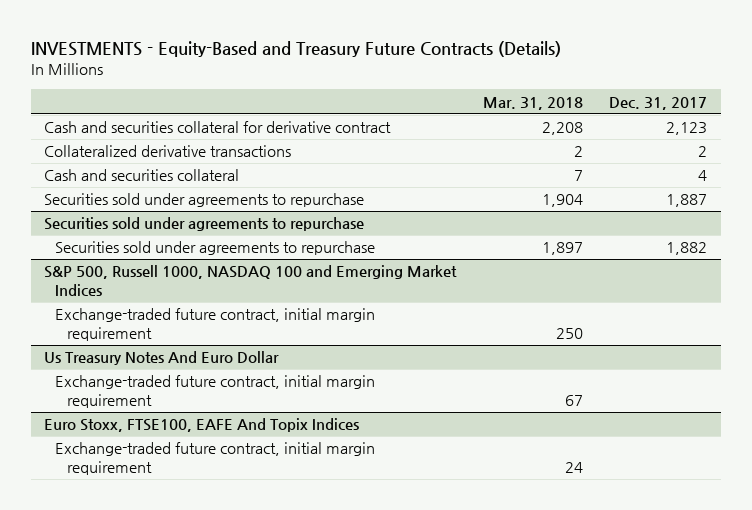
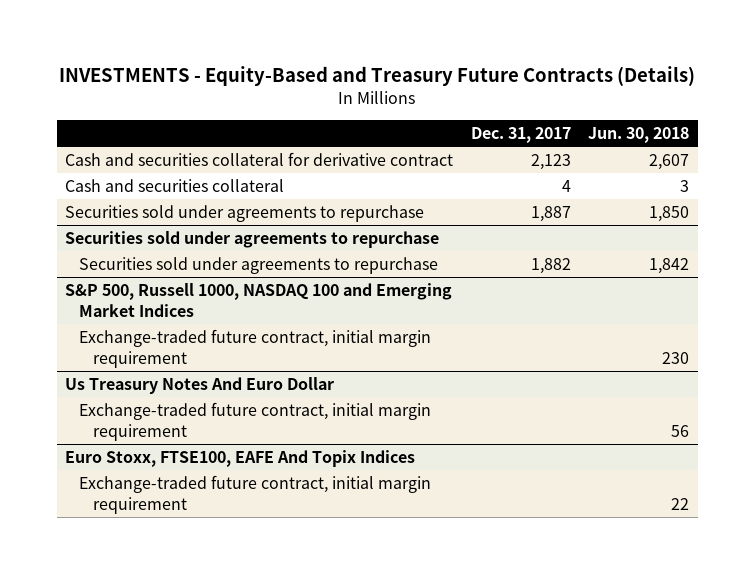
- | Mar. 31, 2018 | Dec. 31, 2017
+ | Dec. 31, 2017 | Jun. 30, 2018
- Collateralized derivative transactions | 2 | 2

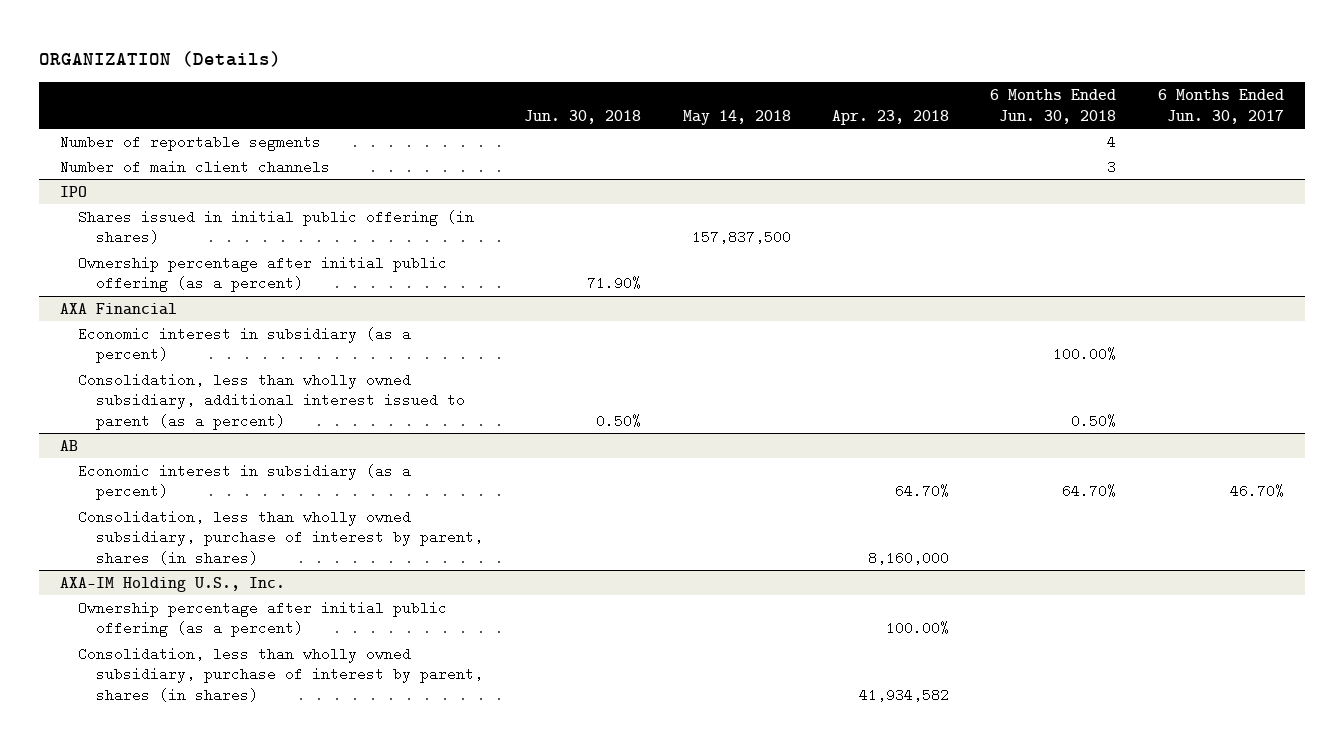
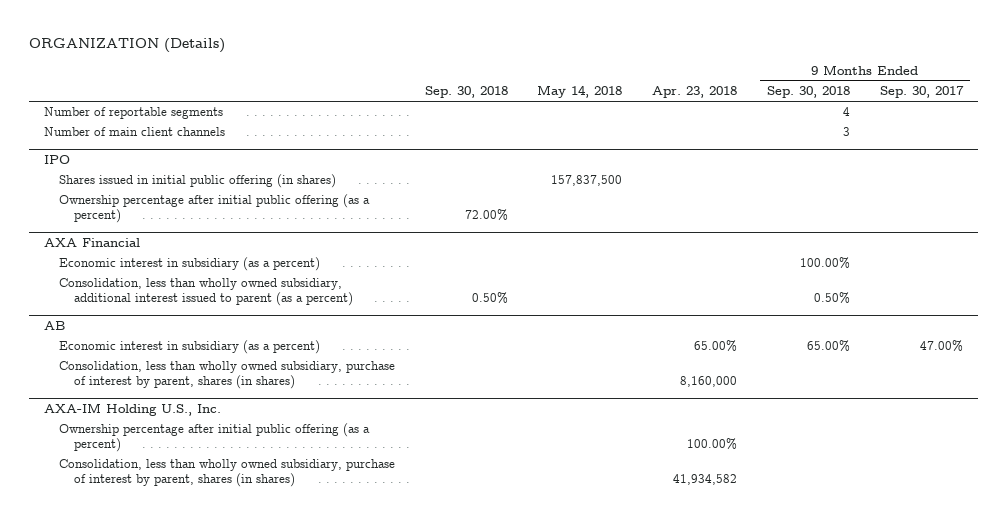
- | Jun. 30, 2018 | May 14, 2018 | Apr. 23, 2018 | 6 Months Ended Jun. 30, 2018 | 6 Months Ended Jun. 30, 2017
+ | Sep. 30, 2018 | May 14, 2018 | Apr. 23, 2018 | 9 Months Ended Sep. 30, 2018 | 9 Months Ended Sep. 30, 2017
@ AB
- Economic interest in subsidiary (as a percent) | | | 64.70% | 64.70% | 46.70%
+ Economic interest in subsidiary (as a percent) | | | 65.00% | 65.00% | 47.00%

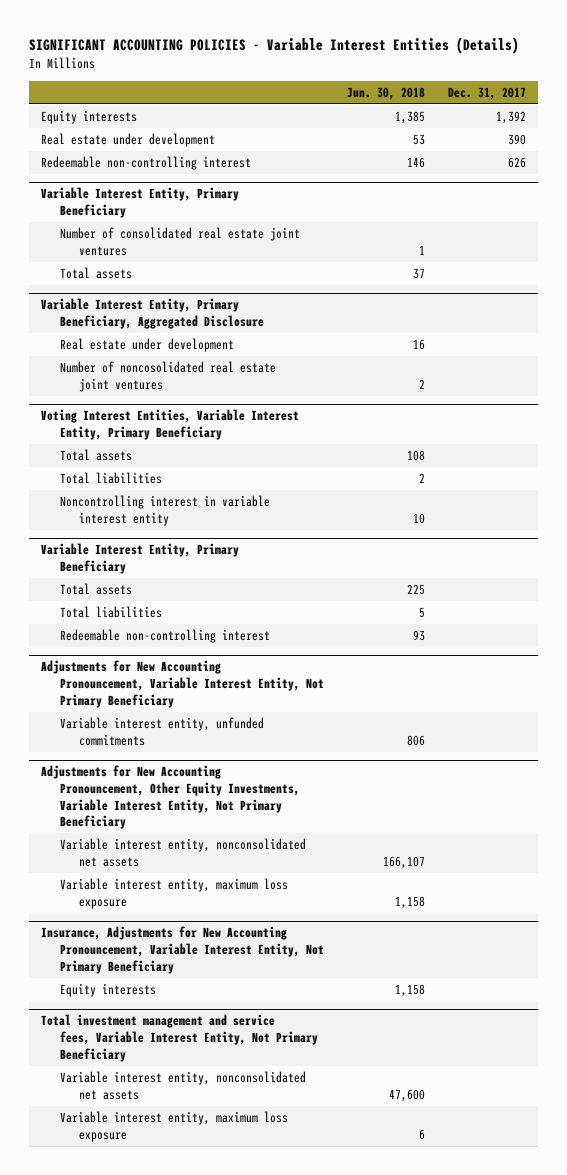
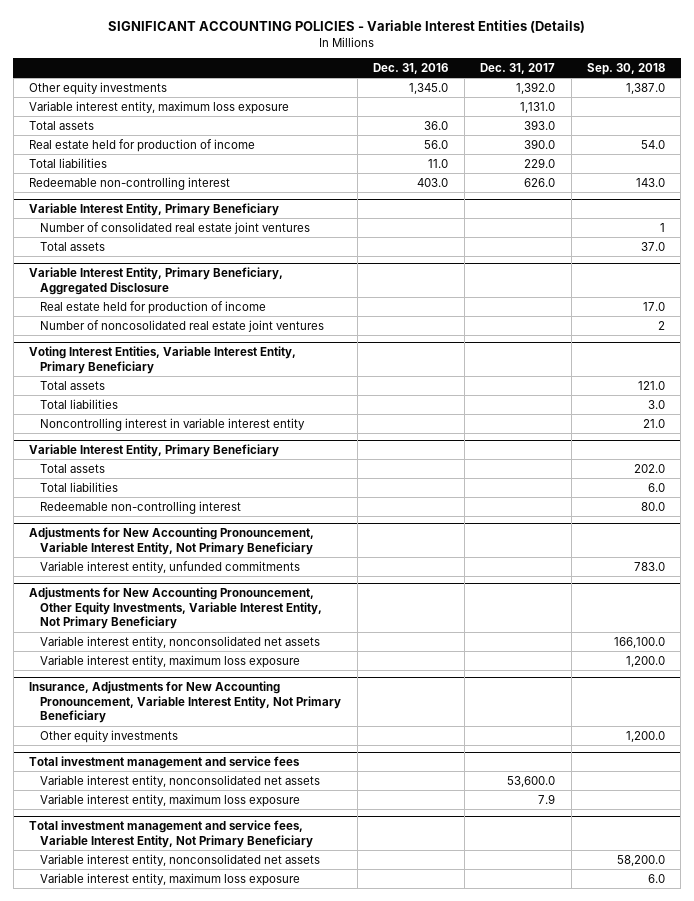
- | Jun. 30, 2018 | Dec. 31, 2017
+ | Dec. 31, 2016 | Dec. 31, 2017 | Sep. 30, 2018
- Equity interests | 1,385 | 1,392
- Real estate under development | 53 | 390
- Redeemable non-controlling interest | 146 | 626
+ Other equity investments | 1,345.0 | 1,392.0 | 1,387.0
+ Variable interest entity, maximum loss exposure | | 1,131.0 |
+ Total assets | 36.0 | 393.0 |
+ Real estate held for production of income | 56.0 | 390.0 | 54.0
+ Total liabilities | 11.0 | 229.0 |
+ Redeemable non-controlling interest | 403.0 | 626.0 | 143.0
@ Variable Interest Entity, Primary Beneficiary, Aggregated Disclosure
- Real estate under development | 16 |
+ Real estate held for production of income | | | 17.0
@ Insurance, Adjustments for New Accounting Pronouncement, Variable Interest Entity, Not Primary Beneficiary
- Equity interests | 1,158 |
+ Other equity investments | | | 1,200.0
+ Total investment management and service fees
+ Variable interest entity, nonconsolidated net assets | | 53,600.0 |
+ Variable interest entity, maximum loss exposure | | 7.9 |

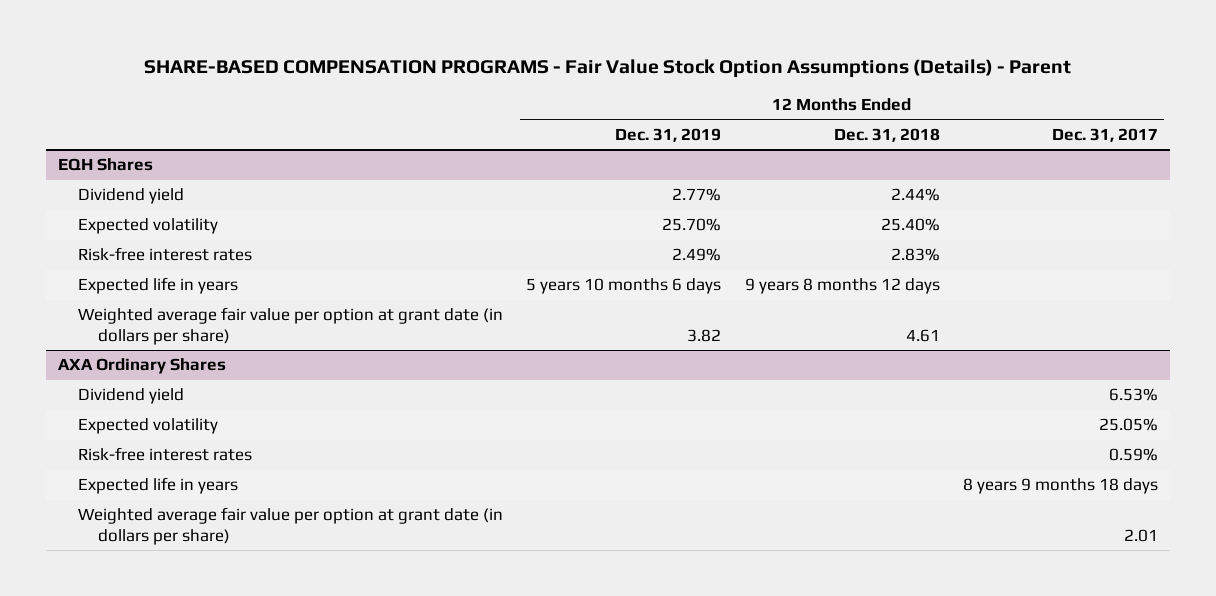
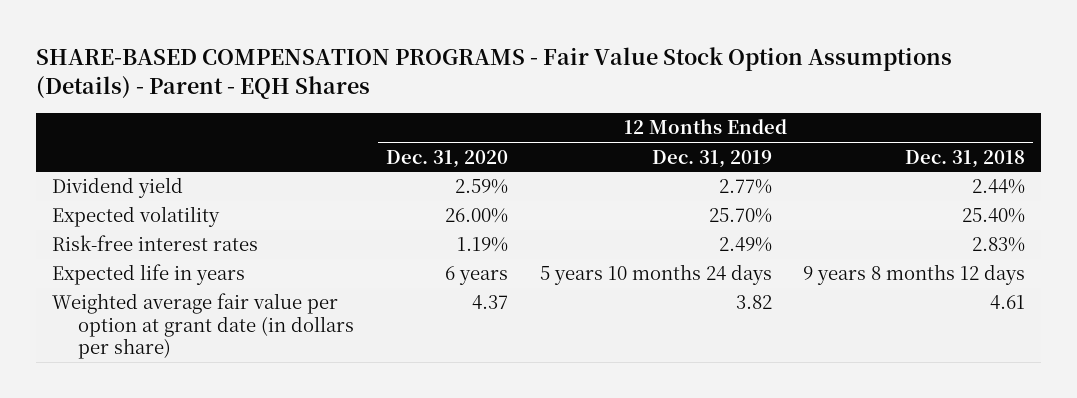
- SHARE-BASED COMPENSATION PROGRAMS - Fair Value Stock Option Assumptions (Details) - Parent
+ SHARE-BASED COMPENSATION PROGRAMS - Fair Value Stock Option Assumptions (Details) - Parent - EQH Shares
- | 12 Months Ended Dec. 31, 2019 | 12 Months Ended Dec. 31, 2018 | 12 Months Ended Dec. 31, 2017
+ | 12 Months Ended Dec. 31, 2020 | 12 Months Ended Dec. 31, 2019 | 12 Months Ended Dec. 31, 2018
- EQH Shares
- Expected life in years | 5 years 10 months 6 days | 9 years 8 months 12 days |
+ Expected life in years | 6 years | 5 years 10 months 24 days | 9 years 8 months 12 days
- AXA Ordinary Shares
- Dividend yield | | | 6.53%
- Expected volatility | | | 25.05%
- Risk-free interest rates | | | 0.59%
- Expected life in years | | | 8 years 9 months 18 days
- Weighted average fair value per option at grant date (in dollars per share) | | | 2.01

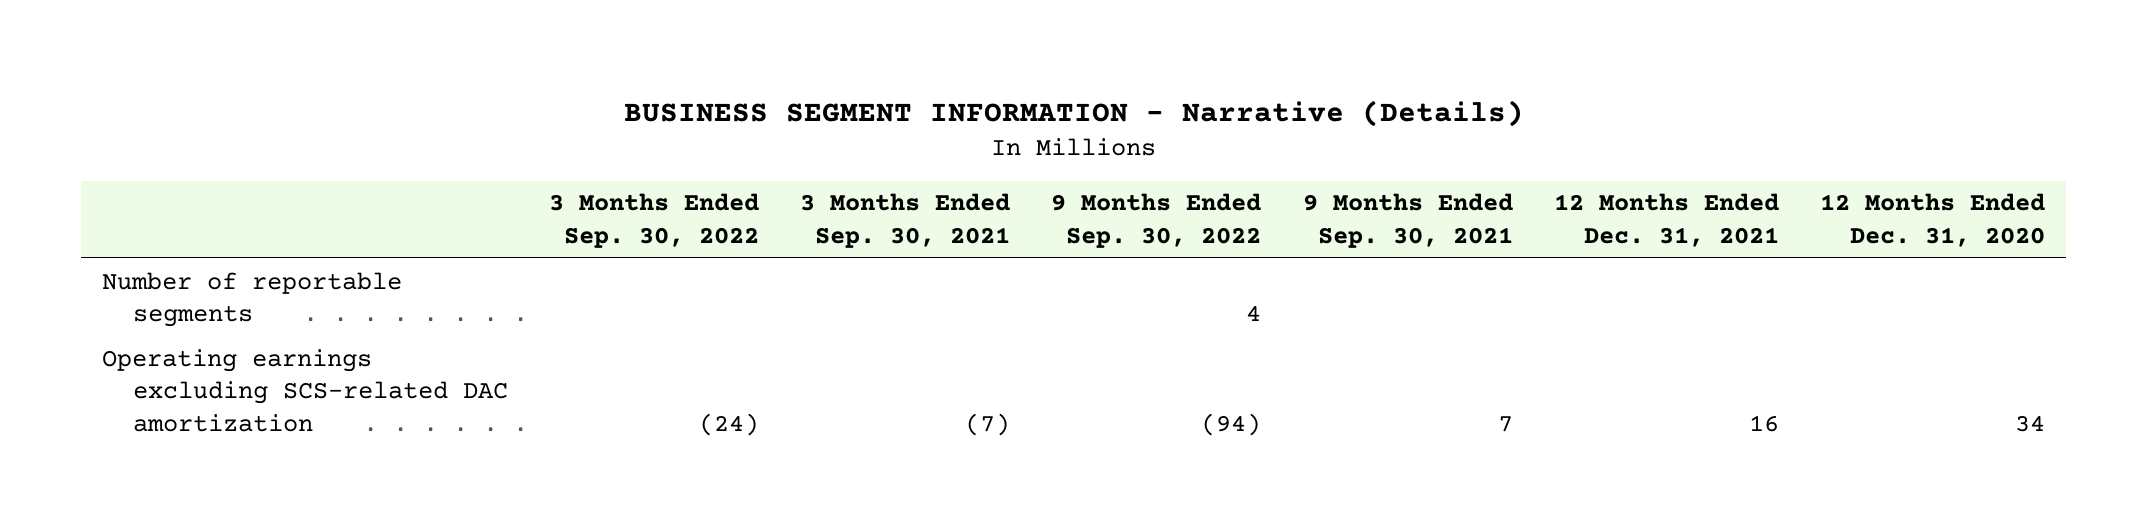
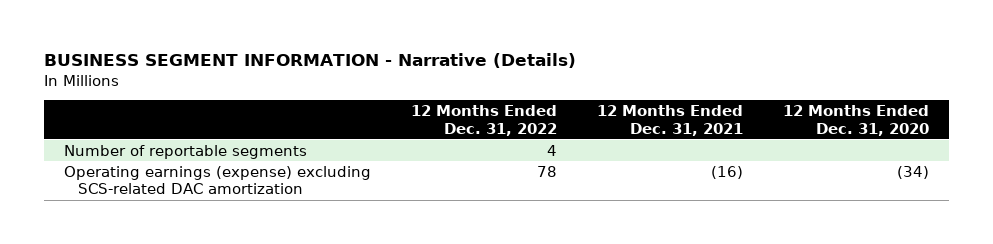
- | 3 Months Ended Sep. 30, 2022 | 3 Months Ended Sep. 30, 2021 | 9 Months Ended Sep. 30, 2022 | 9 Months Ended Sep. 30, 2021 | 12 Months Ended Dec. 31, 2021 | 12 Months Ended Dec. 31, 2020
+ | 12 Months Ended Dec. 31, 2022 | 12 Months Ended Dec. 31, 2021 | 12 Months Ended Dec. 31, 2020
- Operating earnings excluding SCS-related DAC amortization | (24) | (7) | (94) | 7 | 16 | 34
+ Operating earnings (expense) excluding SCS-related DAC amortization | 78 | (16) | (34)

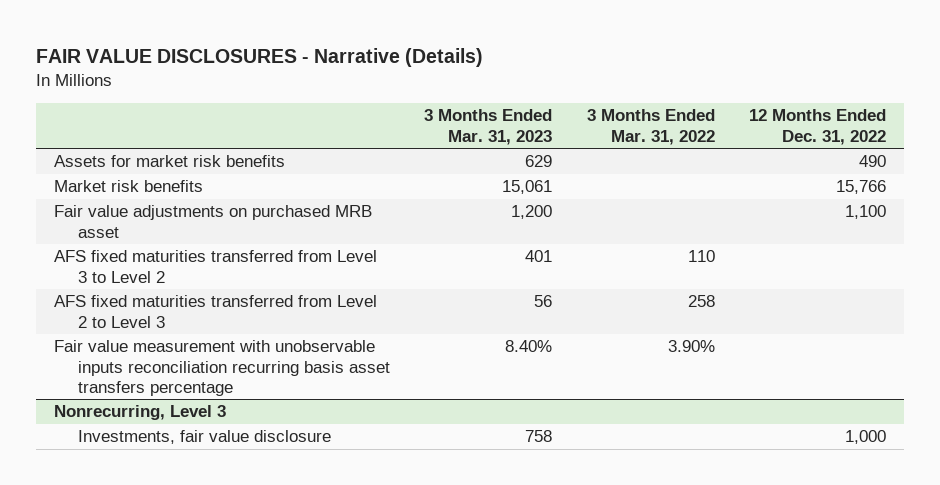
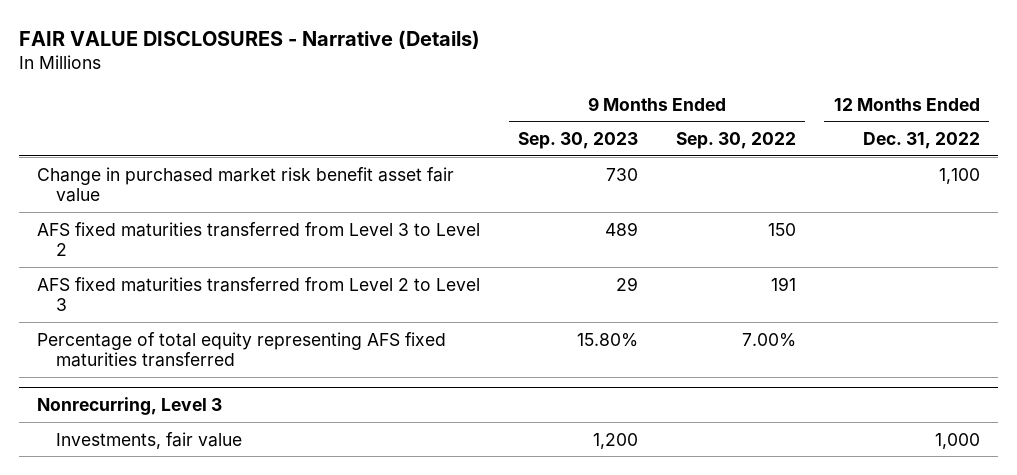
- | 3 Months Ended Mar. 31, 2023 | 3 Months Ended Mar. 31, 2022 | 12 Months Ended Dec. 31, 2022
+ | 9 Months Ended Sep. 30, 2023 | 9 Months Ended Sep. 30, 2022 | 12 Months Ended Dec. 31, 2022
- Assets for market risk benefits | 629 | | 490
- Market risk benefits | 15,061 | | 15,766
- Fair value adjustments on purchased MRB asset | 1,200 | | 1,100
+ Change in purchased market risk benefit asset fair value | 730 | | 1,100
- Fair value measurement with unobservable inputs reconciliation recurring basis asset transfers percentage | 8.40% | 3.90% |
+ Percentage of total equity representing AFS fixed maturities transferred | 15.80% | 7.00% |
@ Nonrecurring, Level 3
- Investments, fair value disclosure | 758 | | 1,000
+ Investments, fair value | 1,200 | | 1,000

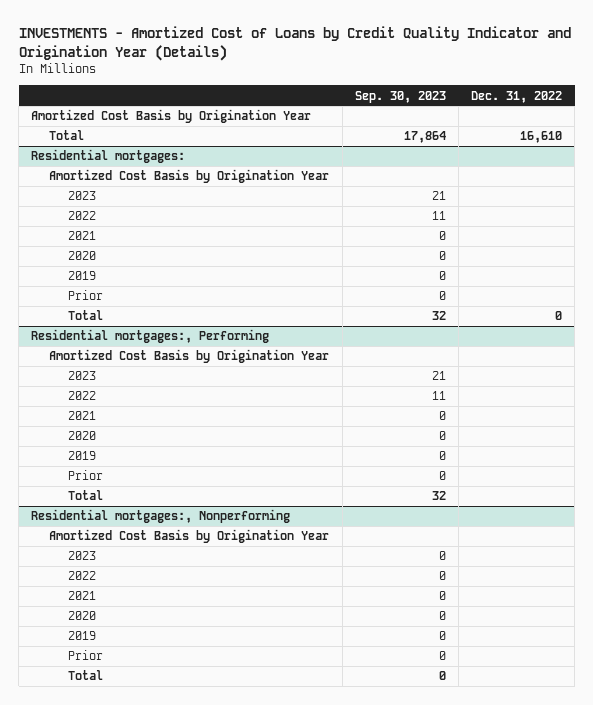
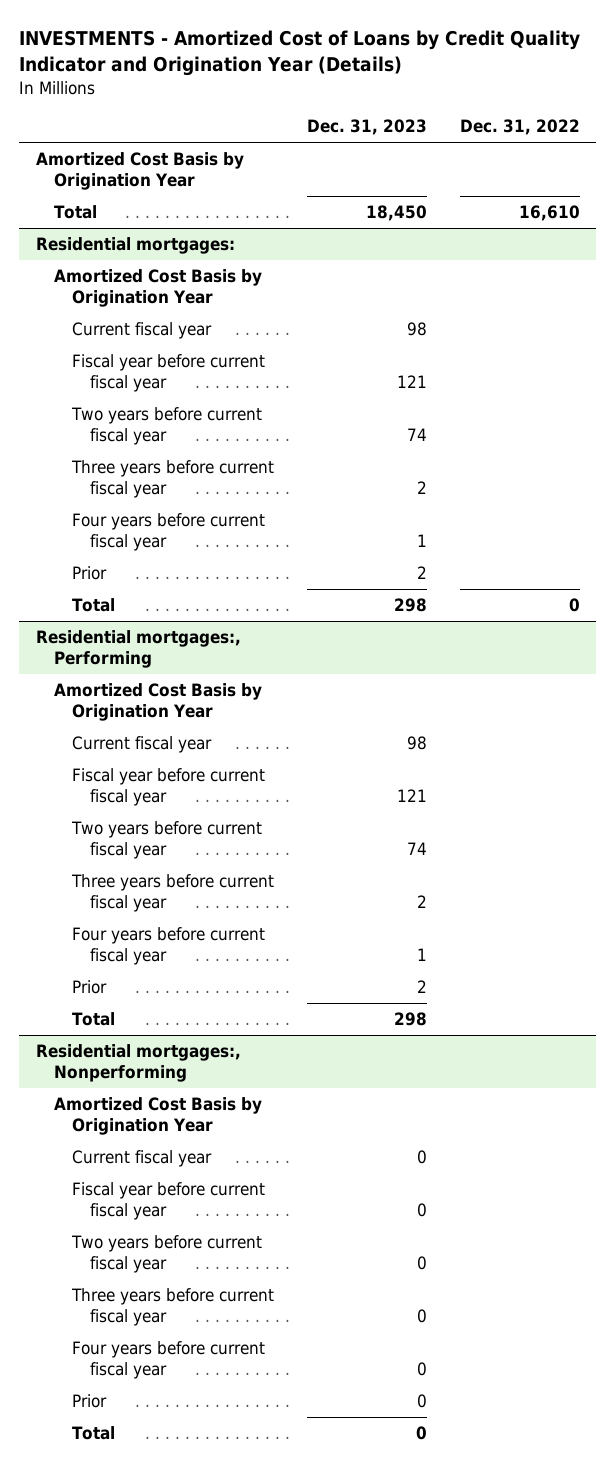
- | Sep. 30, 2023 | Dec. 31, 2022
+ | Dec. 31, 2023 | Dec. 31, 2022
@ Residential mortgages:
- 2023 | 21 |
- 2022 | 11 |
- 2021 | 0 |
- 2020 | 0 |
- 2019 | 0 |
+ Current fiscal year | 98 |
+ Fiscal year before current fiscal year | 121 |
+ Two years before current fiscal year | 74 |
+ Three years before current fiscal year | 2 |
+ Four years before current fiscal year | 1 |
@ Residential mortgages:, Performing
- 2023 | 21 |
- 2022 | 11 |
- 2021 | 0 |
- 2020 | 0 |
- 2019 | 0 |
+ Current fiscal year | 98 |
+ Fiscal year before current fiscal year | 121 |
+ Two years before current fiscal year | 74 |
+ Three years before current fiscal year | 2 |
+ Four years before current fiscal year | 1 |
@ Residential mortgages:, Nonperforming
- 2023 | 0 |
- 2022 | 0 |
- 2021 | 0 |
- 2020 | 0 |
- 2019 | 0 |
+ Current fiscal year | 0 |
+ Fiscal year before current fiscal year | 0 |
+ Two years before current fiscal year | 0 |
+ Three years before current fiscal year | 0 |
+ Four years before current fiscal year | 0 |

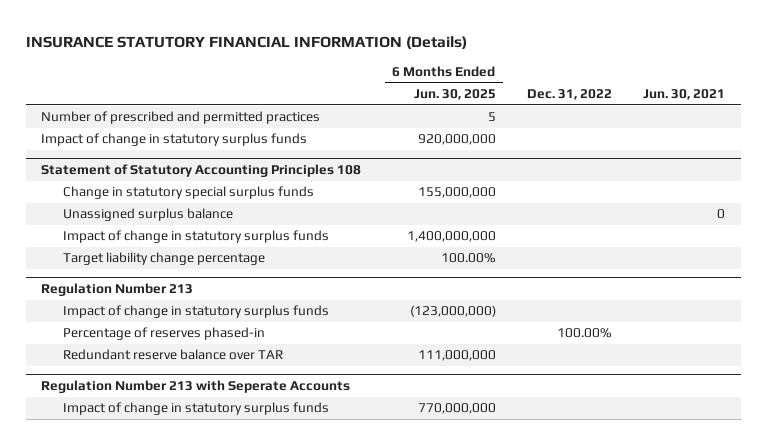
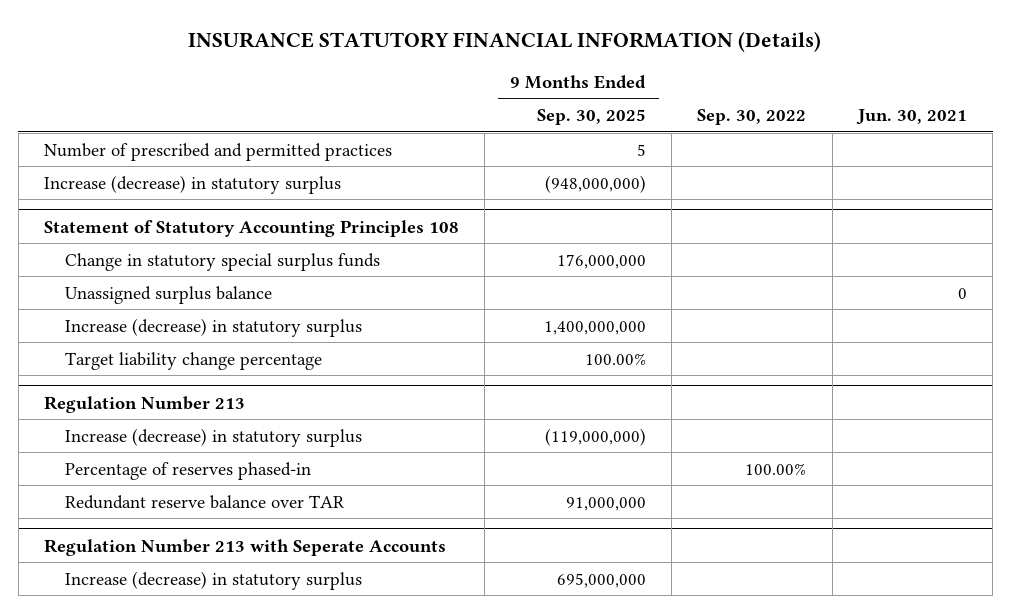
- | 6 Months Ended Jun. 30, 2025 | Dec. 31, 2022 | Jun. 30, 2021
+ | 9 Months Ended Sep. 30, 2025 | Sep. 30, 2022 | Jun. 30, 2021
- Impact of change in statutory surplus funds | 920,000,000 | |
+ Increase (decrease) in statutory surplus | (948,000,000) | |
@ Statement of Statutory Accounting Principles 108
- Impact of change in statutory surplus funds | 1,400,000,000 | |
+ Increase (decrease) in statutory surplus | 1,400,000,000 | |
@ Regulation Number 213
- Impact of change in statutory surplus funds | (123,000,000) | |
+ Increase (decrease) in statutory surplus | (119,000,000) | |
@ Regulation Number 213 with Seperate Accounts
- Impact of change in statutory surplus funds | 770,000,000 | |
+ Increase (decrease) in statutory surplus | 695,000,000 | |

